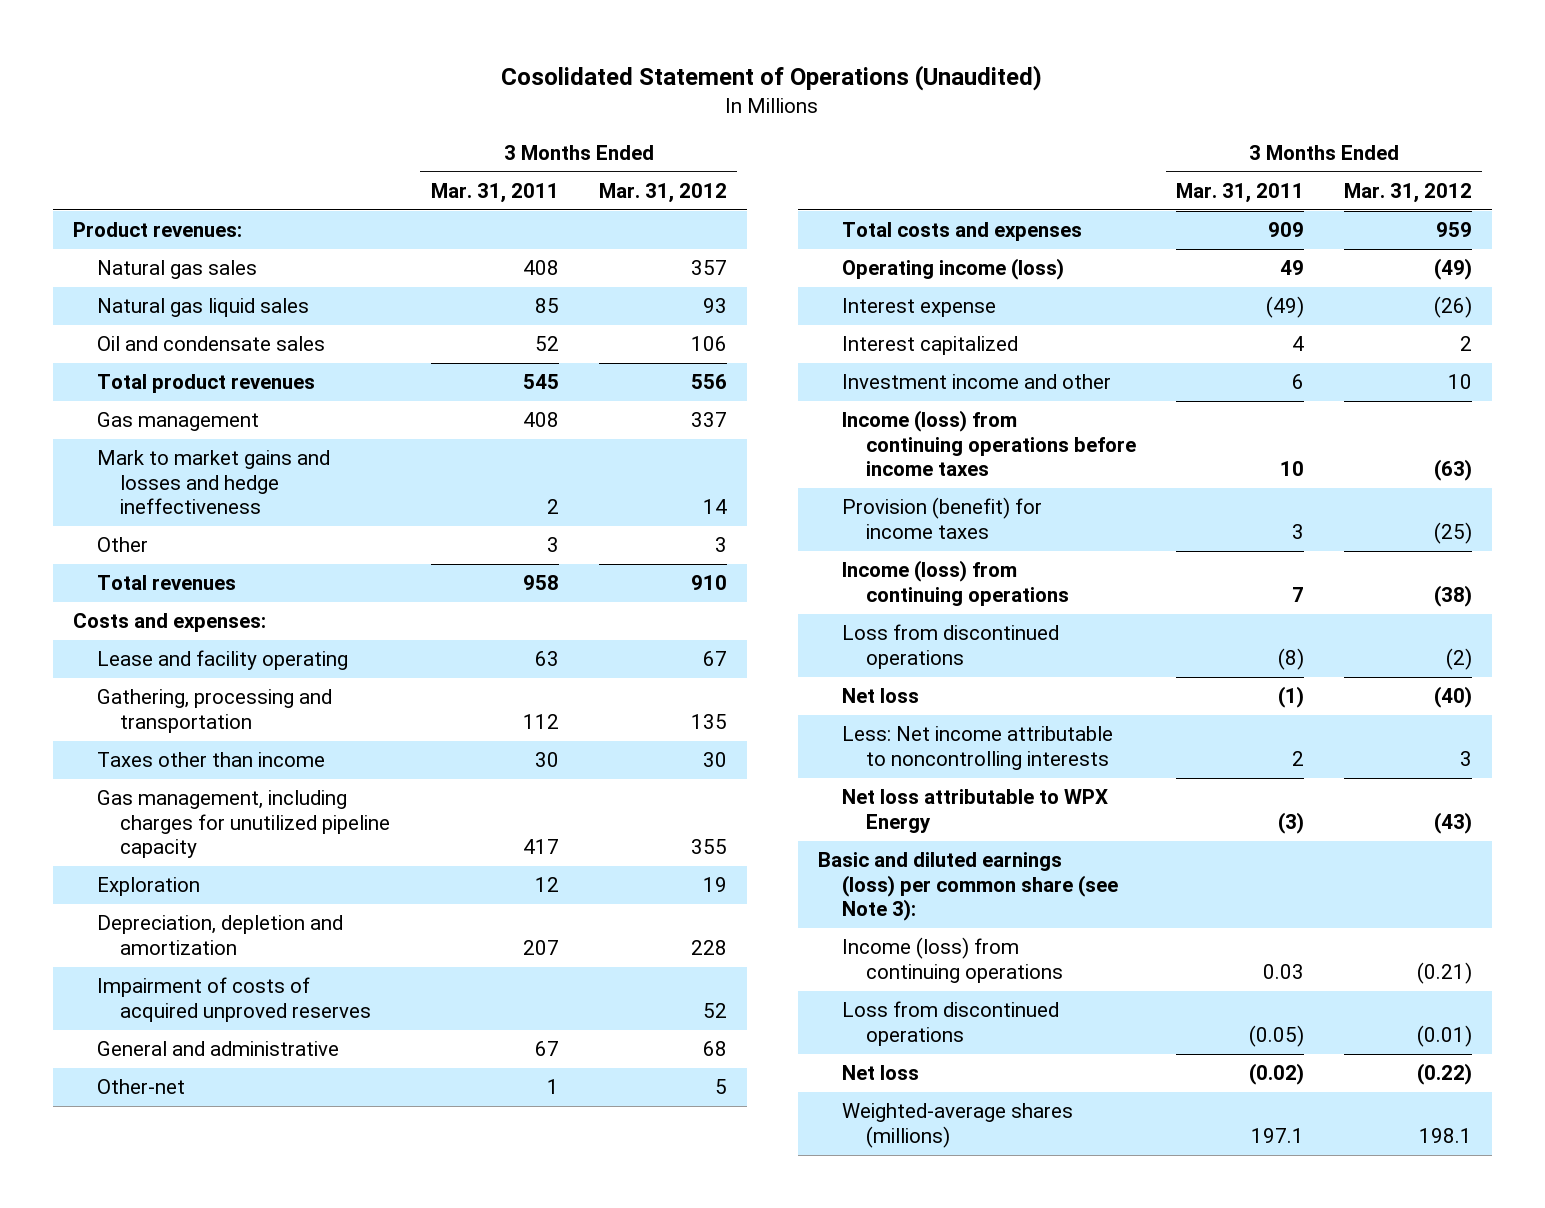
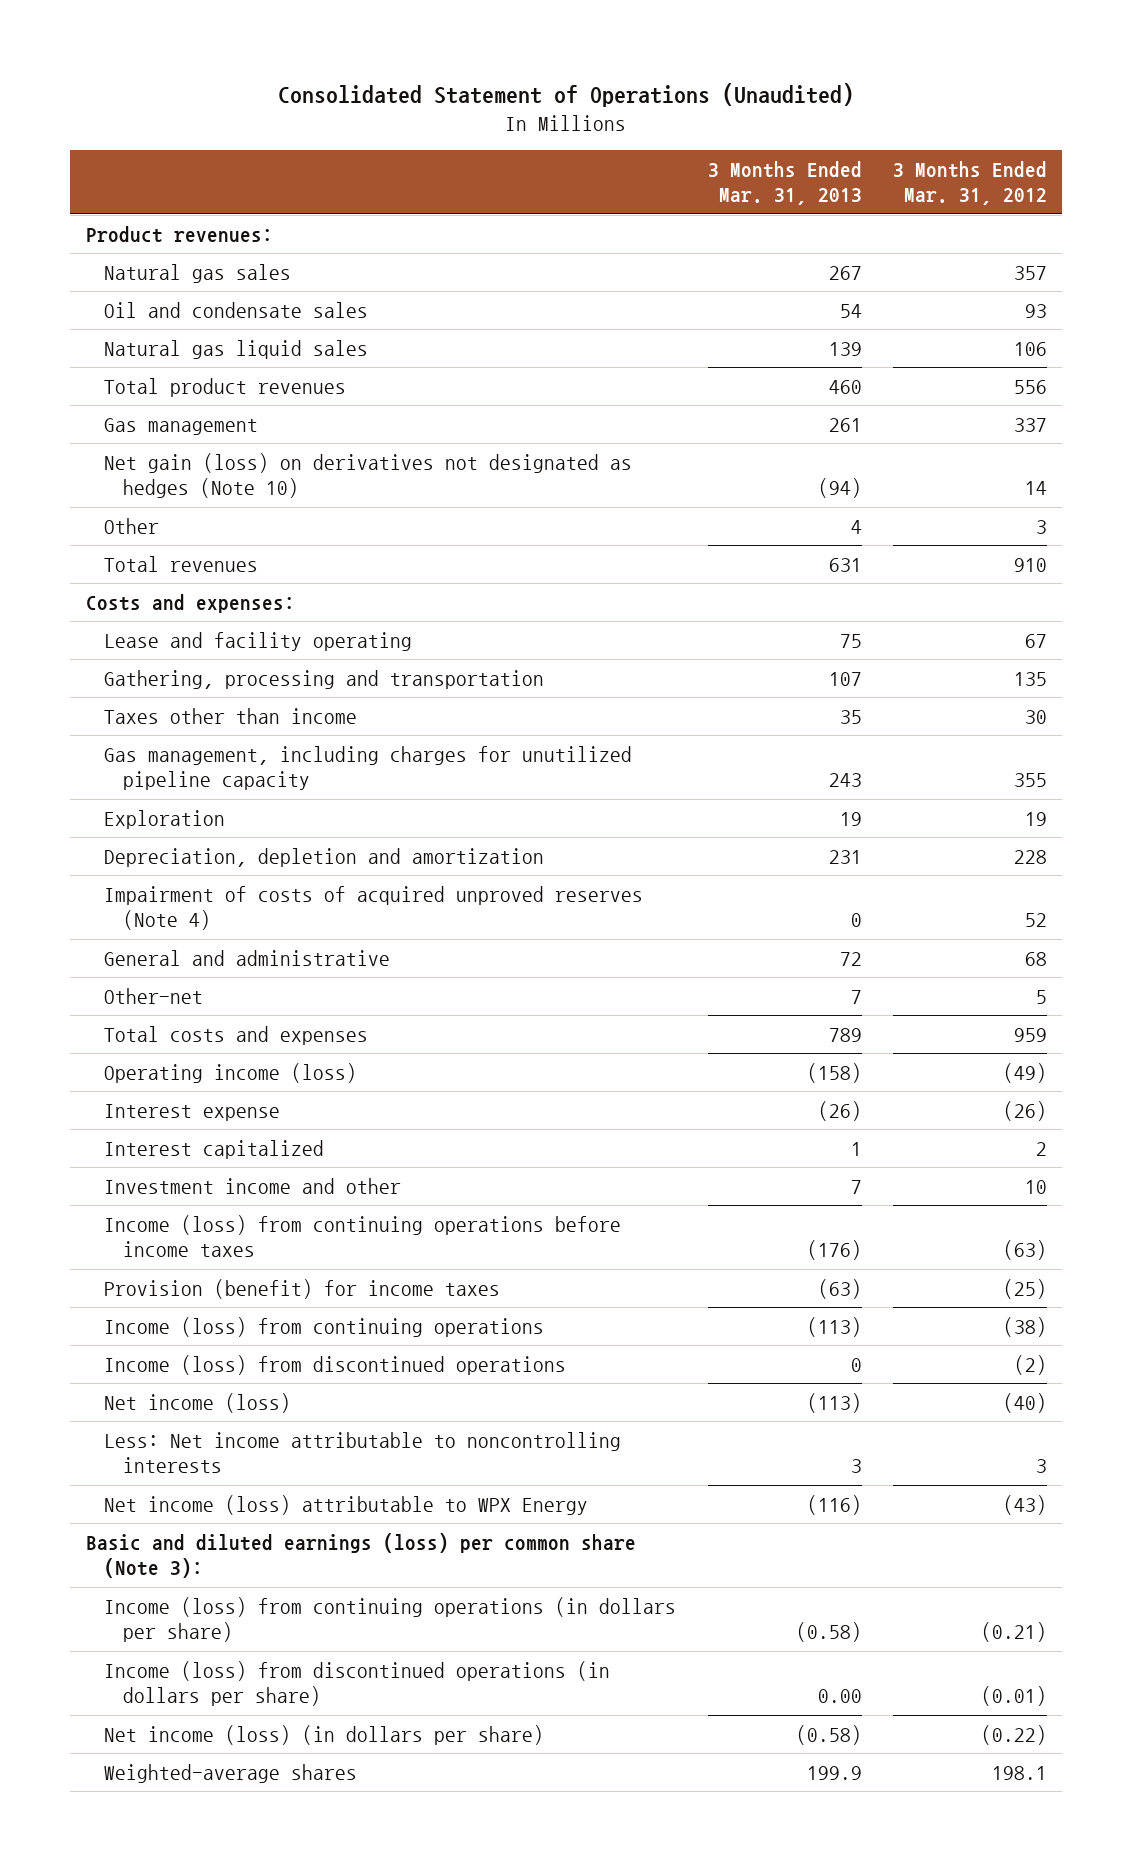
- Cosolidated Statement of Operations (Unaudited)
+ Consolidated Statement of Operations (Unaudited)
- | 3 Months Ended Mar. 31, 2011 | 3 Months Ended Mar. 31, 2012
+ | 3 Months Ended Mar. 31, 2013 | 3 Months Ended Mar. 31, 2012
- Natural gas liquid sales | 85 | 93
- Oil and condensate sales | 52 | 106
+ Oil and condensate sales | 54 | 93
+ Natural gas liquid sales | 139 | 106
- Mark to market gains and losses and hedge ineffectiveness | 2 | 14
+ Net gain (loss) on derivatives not designated as hedges (Note 10) | (94) | 14
- Impairment of costs of acquired unproved reserves | | 52
+ Impairment of costs of acquired unproved reserves (Note 4) | 0 | 52
- Loss from discontinued operations | (8) | (2)
- Net loss | (1) | (40)
+ Income (loss) from discontinued operations | 0 | (2)
+ Net income (loss) | (113) | (40)
- Net loss attributable to WPX Energy | (3) | (43)
- Basic and diluted earnings (loss) per common share (see Note 3):
- Income (loss) from continuing operations | 0.03 | (0.21)
- Loss from discontinued operations | (0.05) | (0.01)
- Net loss | (0.02) | (0.22)
- Weighted-average shares (millions) | 197.1 | 198.1
+ Net income (loss) attributable to WPX Energy | (116) | (43)
+ Basic and diluted earnings (loss) per common share (Note 3):
+ Income (loss) from continuing operations (in dollars per share) | (0.58) | (0.21)
+ Income (loss) from discontinued operations (in dollars per share) | 0.00 | (0.01)
+ Net income (loss) (in dollars per share) | (0.58) | (0.22)
+ Weighted-average shares | 199.9 | 198.1

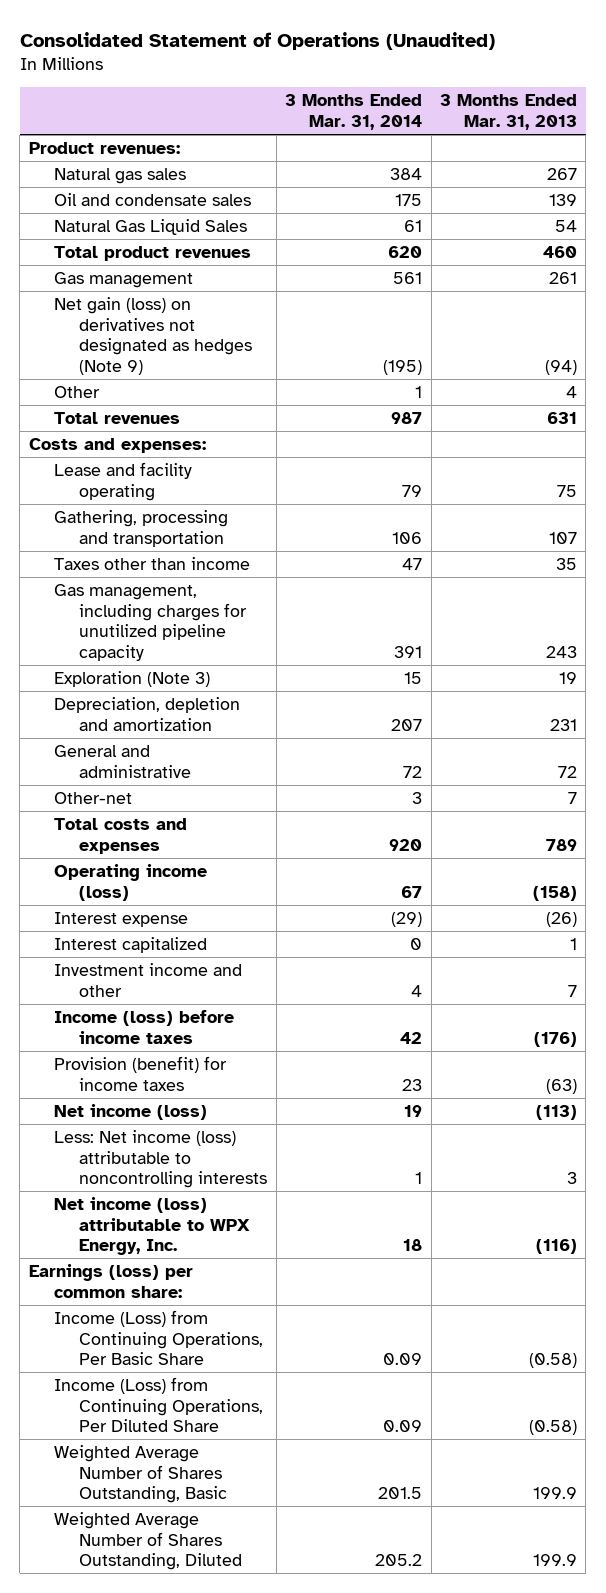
- | 3 Months Ended Mar. 31, 2013 | 3 Months Ended Mar. 31, 2012
+ | 3 Months Ended Mar. 31, 2014 | 3 Months Ended Mar. 31, 2013
- Oil and condensate sales | 54 | 93
- Natural gas liquid sales | 139 | 106
+ Oil and condensate sales | 175 | 139
+ Natural Gas Liquid Sales | 61 | 54
- Net gain (loss) on derivatives not designated as hedges (Note 10) | (94) | 14
+ Net gain (loss) on derivatives not designated as hedges (Note 9) | (195) | (94)
- Exploration | 19 | 19
+ Exploration (Note 3) | 15 | 19
- Impairment of costs of acquired unproved reserves (Note 4) | 0 | 52
- Income (loss) from continuing operations before income taxes | (176) | (63)
+ Income (loss) before income taxes | 42 | (176)
- Income (loss) from continuing operations | (113) | (38)
- Income (loss) from discontinued operations | 0 | (2)
- Less: Net income attributable to noncontrolling interests | 3 | 3
- Net income (loss) attributable to WPX Energy | (116) | (43)
- Basic and diluted earnings (loss) per common share (Note 3):
- Income (loss) from continuing operations (in dollars per share) | (0.58) | (0.21)
- Income (loss) from discontinued operations (in dollars per share) | 0.00 | (0.01)
- Net income (loss) (in dollars per share) | (0.58) | (0.22)
- Weighted-average shares | 199.9 | 198.1
+ Less: Net income (loss) attributable to noncontrolling interests | 1 | 3
+ Net income (loss) attributable to WPX Energy, Inc. | 18 | (116)
+ Earnings (loss) per common share:
+ Income (Loss) from Continuing Operations, Per Basic Share | 0.09 | (0.58)
+ Income (Loss) from Continuing Operations, Per Diluted Share | 0.09 | (0.58)
+ Weighted Average Number of Shares Outstanding, Basic | 201.5 | 199.9
+ Weighted Average Number of Shares Outstanding, Diluted | 205.2 | 199.9

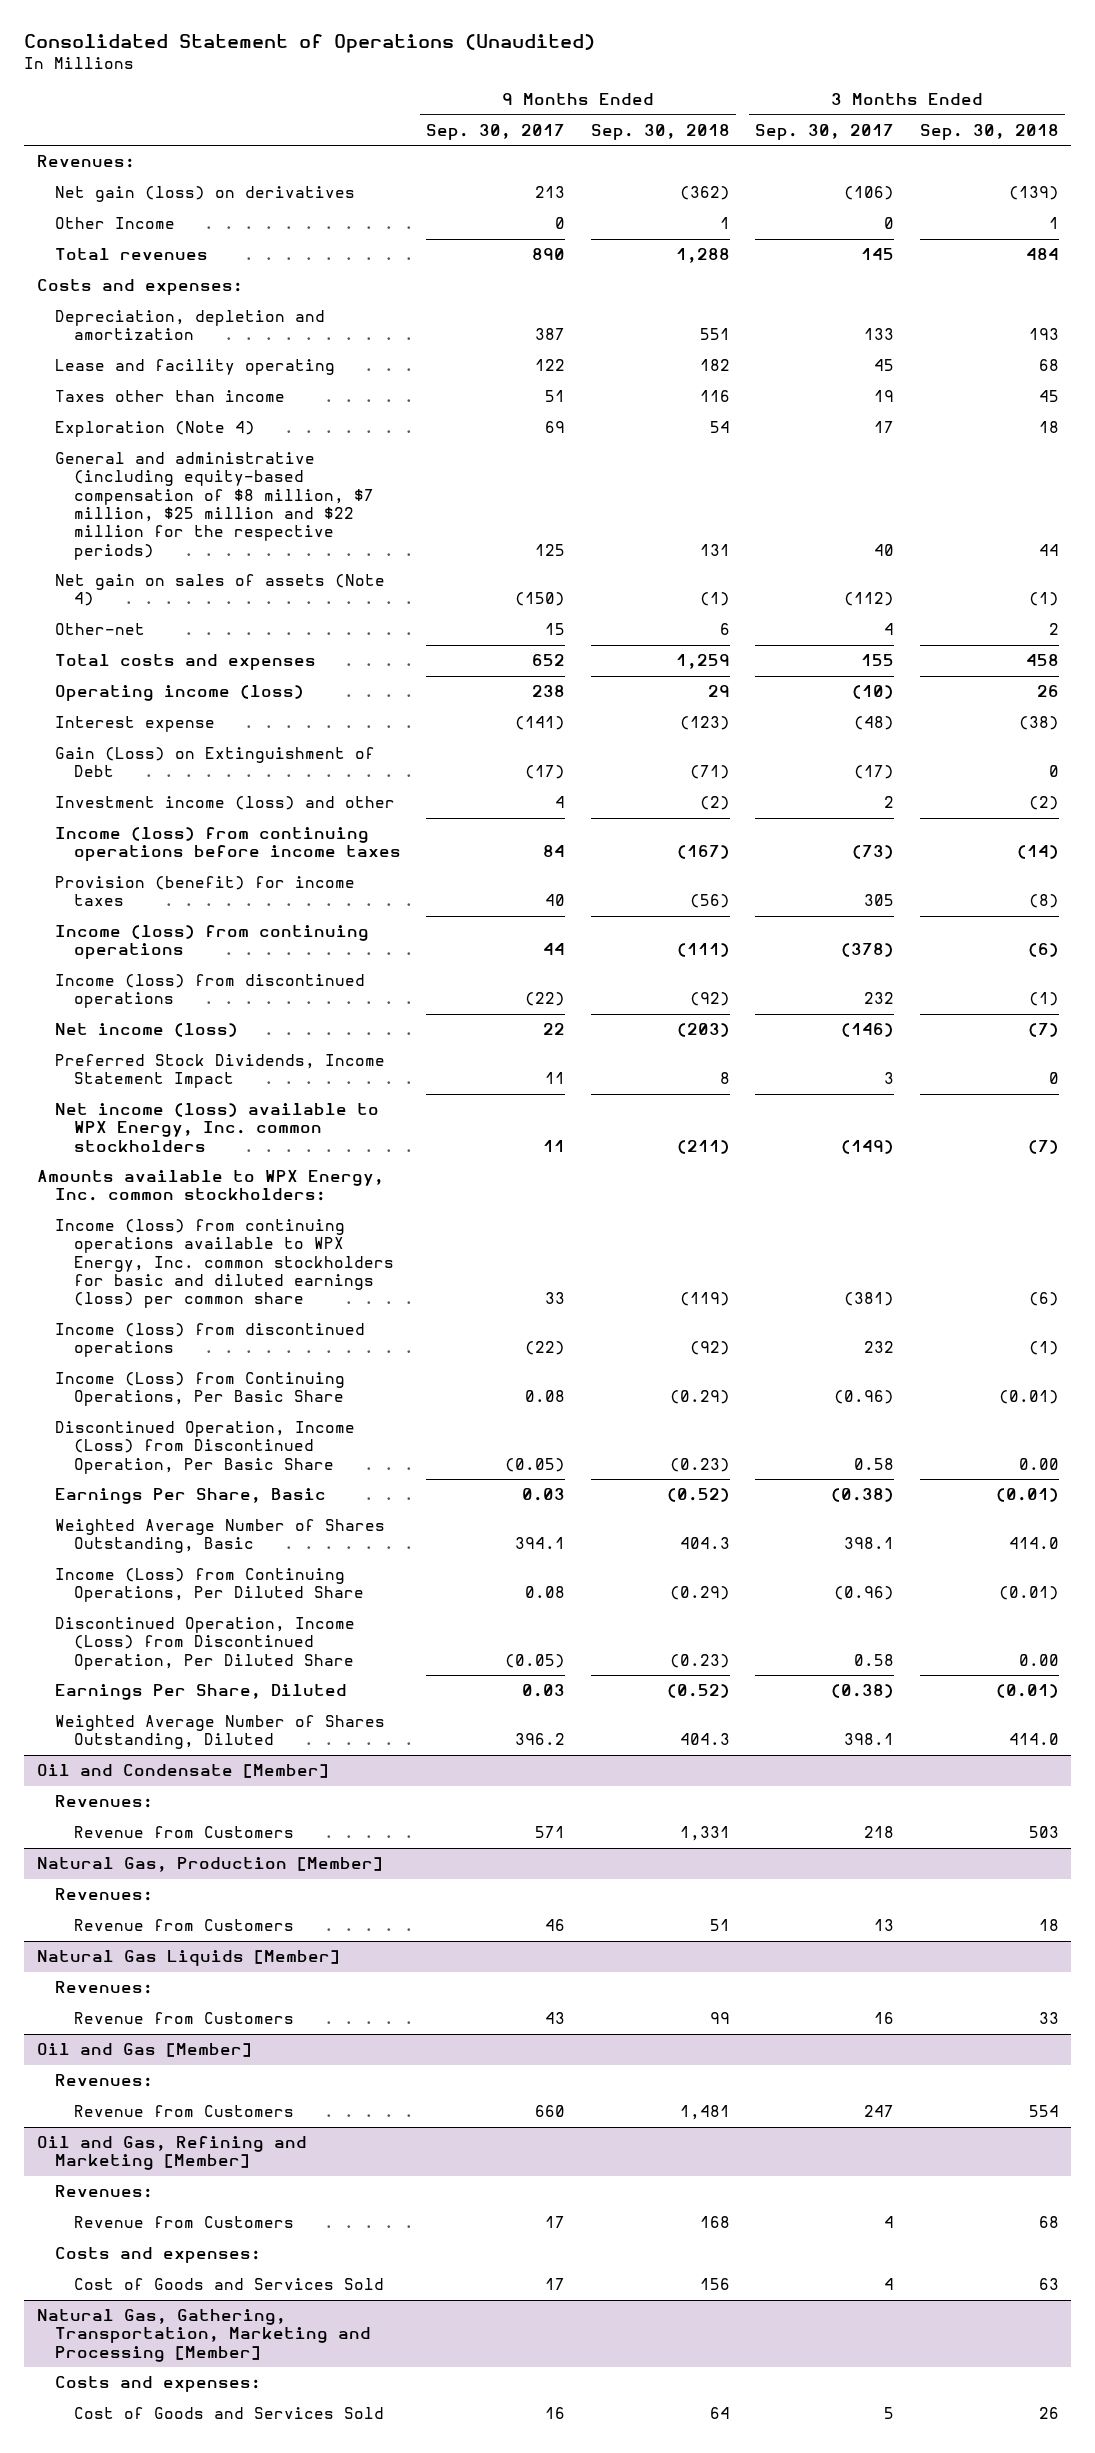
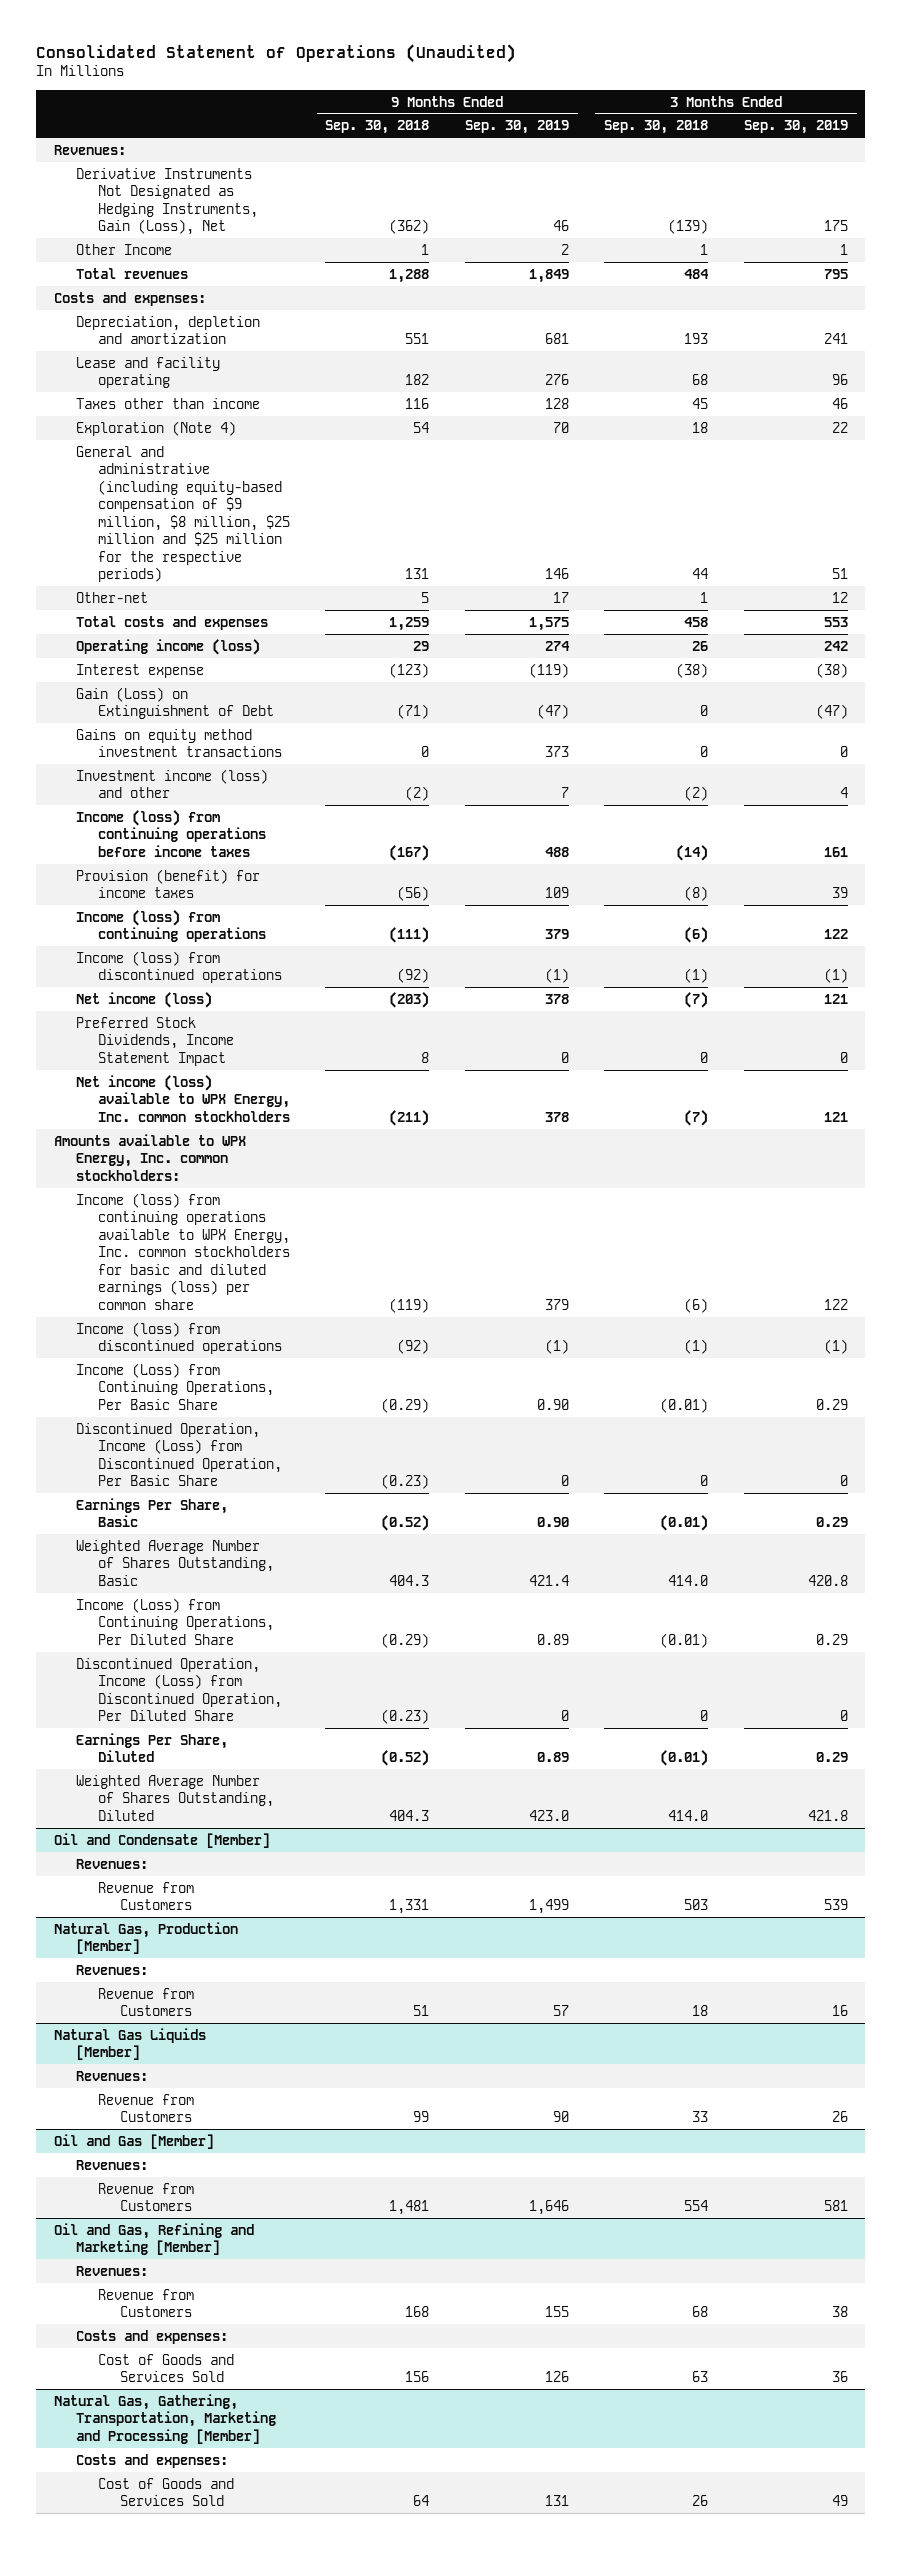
- | 9 Months Ended Sep. 30, 2017 | 9 Months Ended Sep. 30, 2018 | 3 Months Ended Sep. 30, 2017 | 3 Months Ended Sep. 30, 2018
+ | 9 Months Ended Sep. 30, 2018 | 9 Months Ended Sep. 30, 2019 | 3 Months Ended Sep. 30, 2018 | 3 Months Ended Sep. 30, 2019
- Net gain (loss) on derivatives | 213 | (362) | (106) | (139)
+ Derivative Instruments Not Designated as Hedging Instruments, Gain (Loss), Net | (362) | 46 | (139) | 175
- General and administrative (including equity-based compensation of $8 million, $7 million, $25 million and $22 million for the respective periods) | 125 | 131 | 40 | 44
- Net gain on sales of assets (Note 4) | (150) | (1) | (112) | (1)
- Other-net | 15 | 6 | 4 | 2
+ General and administrative (including equity-based compensation of $9 million, $8 million, $25 million and $25 million for the respective periods) | 131 | 146 | 44 | 51
+ Other-net | 5 | 17 | 1 | 12
+ Gains on equity method investment transactions | 0 | 373 | 0 | 0
- Discontinued Operation, Income (Loss) from Discontinued Operation, Per Basic Share | (0.05) | (0.23) | 0.58 | 0.00
+ Discontinued Operation, Income (Loss) from Discontinued Operation, Per Basic Share | (0.23) | 0 | 0 | 0
- Discontinued Operation, Income (Loss) from Discontinued Operation, Per Diluted Share | (0.05) | (0.23) | 0.58 | 0.00
+ Discontinued Operation, Income (Loss) from Discontinued Operation, Per Diluted Share | (0.23) | 0 | 0 | 0

